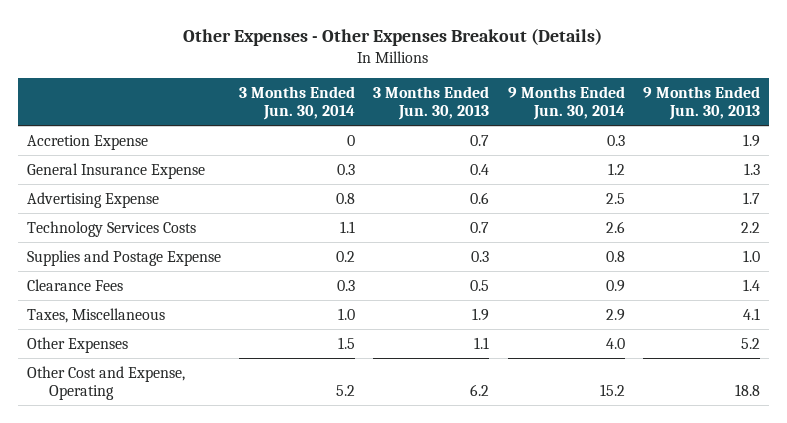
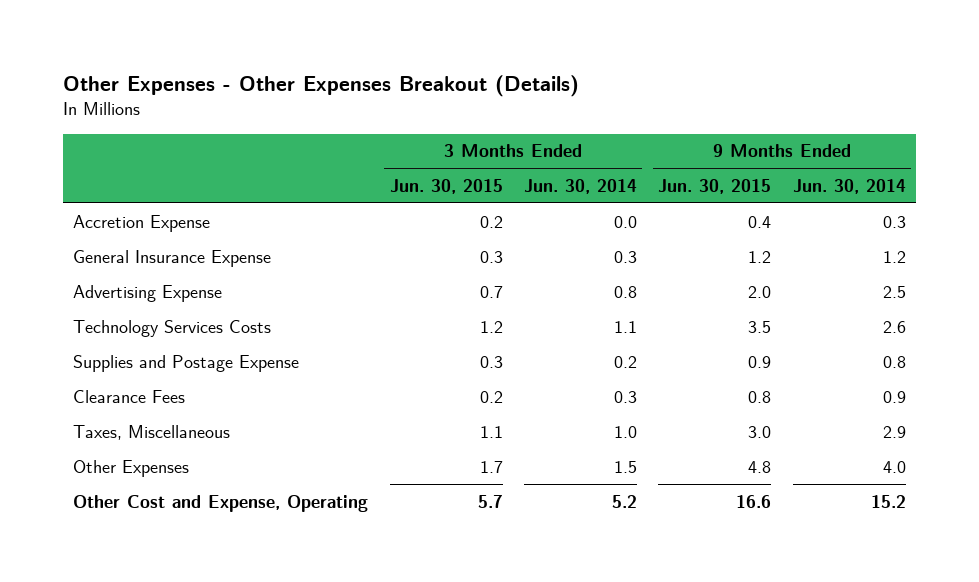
- | 3 Months Ended Jun. 30, 2014 | 3 Months Ended Jun. 30, 2013 | 9 Months Ended Jun. 30, 2014 | 9 Months Ended Jun. 30, 2013
+ | 3 Months Ended Jun. 30, 2015 | 3 Months Ended Jun. 30, 2014 | 9 Months Ended Jun. 30, 2015 | 9 Months Ended Jun. 30, 2014
- Accretion Expense | 0 | 0.7 | 0.3 | 1.9
+ Accretion Expense | 0.2 | 0.0 | 0.4 | 0.3

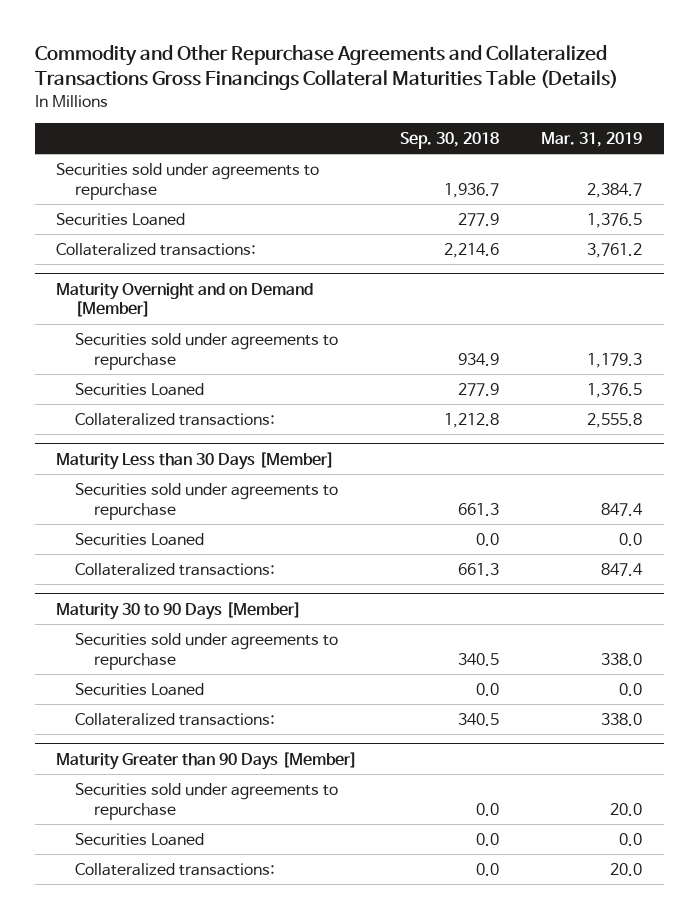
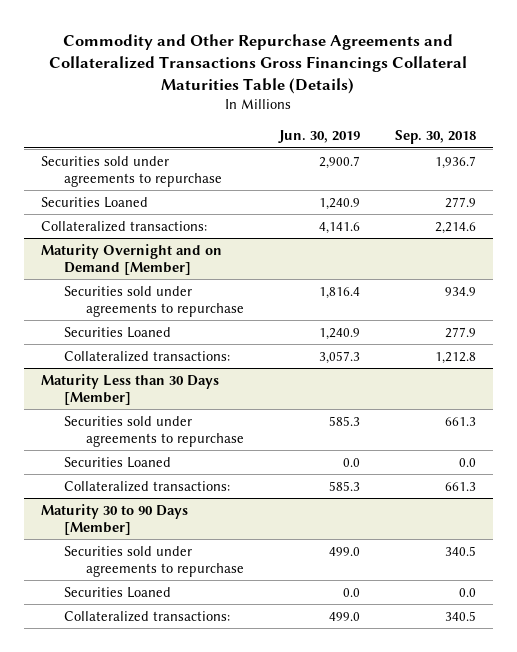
- | Sep. 30, 2018 | Mar. 31, 2019
+ | Jun. 30, 2019 | Sep. 30, 2018
- Maturity Greater than 90 Days [Member]
- Securities sold under agreements to repurchase | 0.0 | 20.0
- Securities Loaned | 0.0 | 0.0
- Collateralized transactions: | 0.0 | 20.0

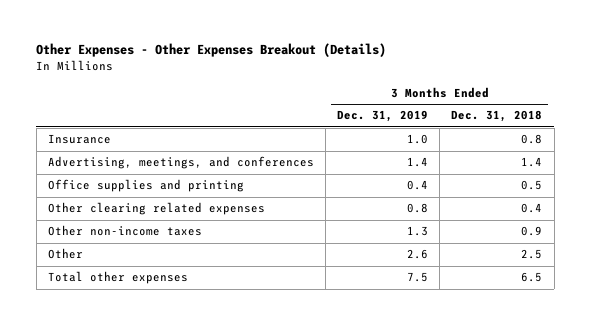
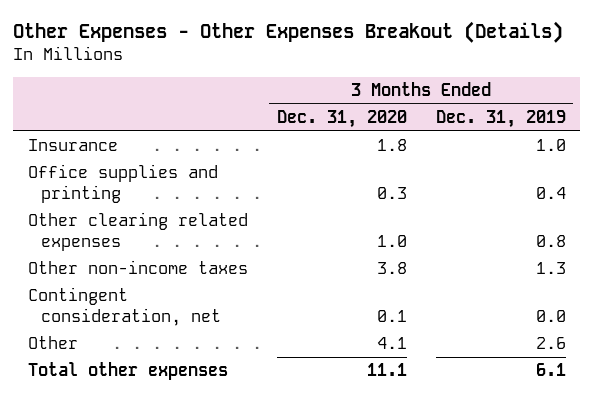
- | 3 Months Ended Dec. 31, 2019 | 3 Months Ended Dec. 31, 2018
+ | 3 Months Ended Dec. 31, 2020 | 3 Months Ended Dec. 31, 2019
- Advertising, meetings, and conferences | 1.4 | 1.4
+ Contingent consideration, net | 0.1 | 0.0
- Total other expenses | 7.5 | 6.5
+ Total other expenses | 11.1 | 6.1

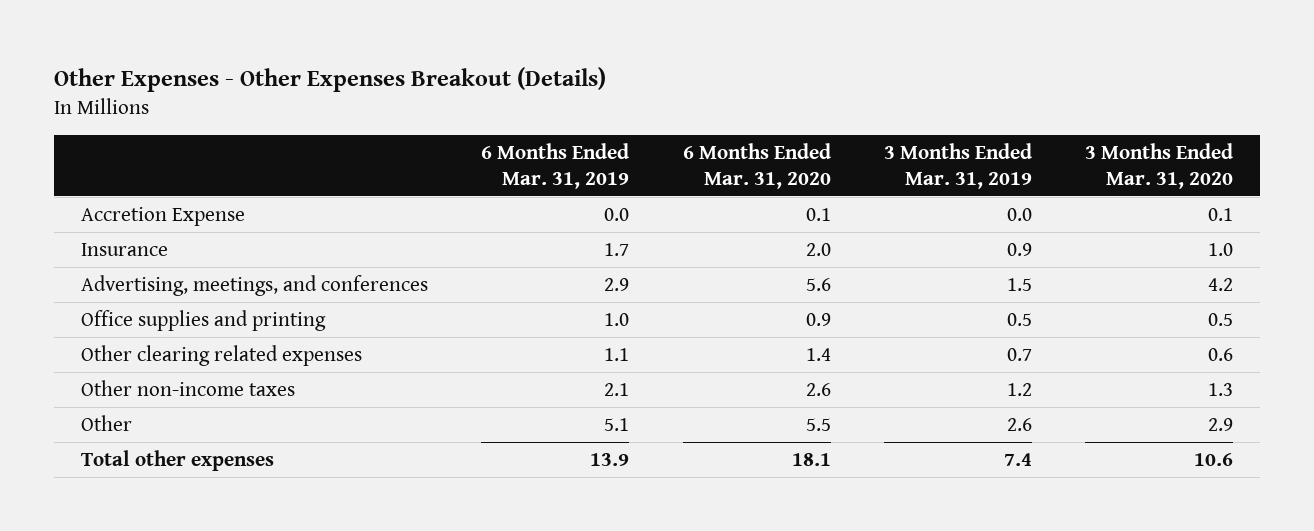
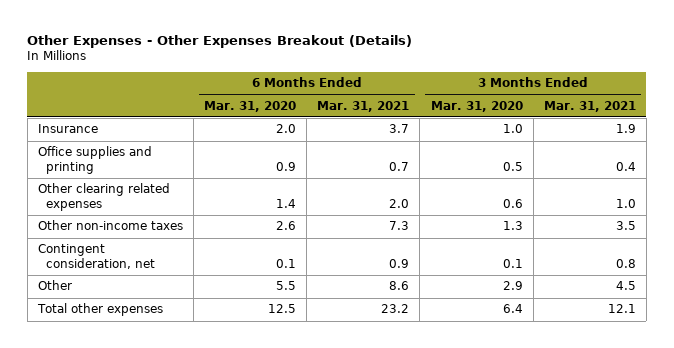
- | 6 Months Ended Mar. 31, 2019 | 6 Months Ended Mar. 31, 2020 | 3 Months Ended Mar. 31, 2019 | 3 Months Ended Mar. 31, 2020
+ | 6 Months Ended Mar. 31, 2020 | 6 Months Ended Mar. 31, 2021 | 3 Months Ended Mar. 31, 2020 | 3 Months Ended Mar. 31, 2021
- Accretion Expense | 0.0 | 0.1 | 0.0 | 0.1
- Advertising, meetings, and conferences | 2.9 | 5.6 | 1.5 | 4.2
+ Contingent consideration, net | 0.1 | 0.9 | 0.1 | 0.8
- Total other expenses | 13.9 | 18.1 | 7.4 | 10.6
+ Total other expenses | 12.5 | 23.2 | 6.4 | 12.1

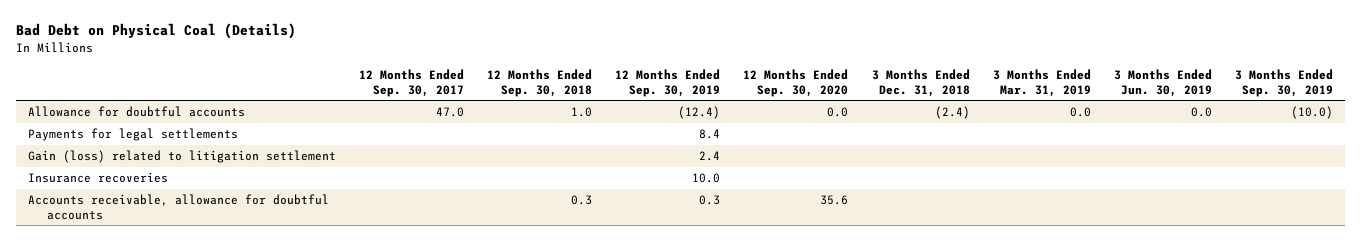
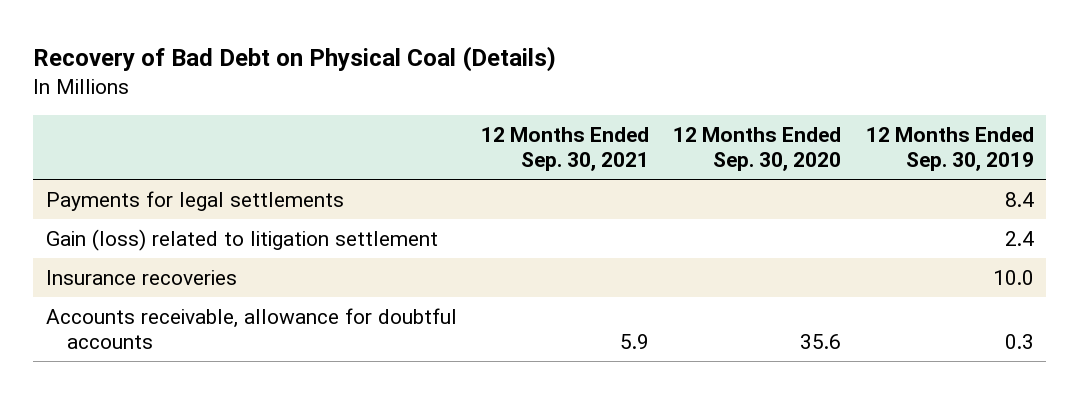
- Bad Debt on Physical Coal (Details)
+ Recovery of Bad Debt on Physical Coal (Details)
- | 12 Months Ended Sep. 30, 2017 | 12 Months Ended Sep. 30, 2018 | 12 Months Ended Sep. 30, 2019 | 12 Months Ended Sep. 30, 2020 | 3 Months Ended Dec. 31, 2018 | 3 Months Ended Mar. 31, 2019 | 3 Months Ended Jun. 30, 2019 | 3 Months Ended Sep. 30, 2019
+ | 12 Months Ended Sep. 30, 2021 | 12 Months Ended Sep. 30, 2020 | 12 Months Ended Sep. 30, 2019
- Allowance for doubtful accounts | 47.0 | 1.0 | (12.4) | 0.0 | (2.4) | 0.0 | 0.0 | (10.0)

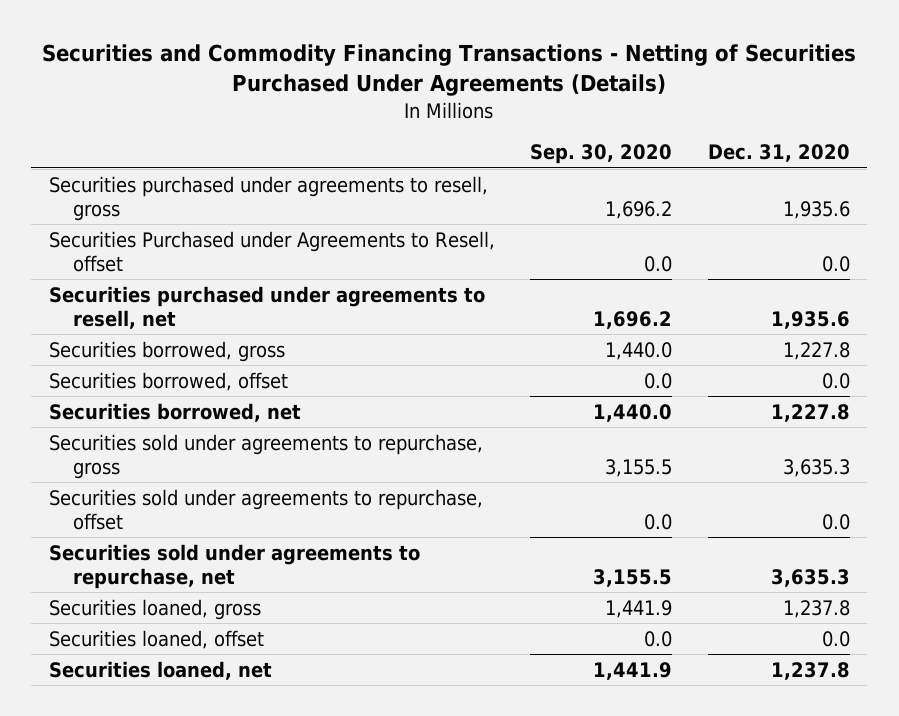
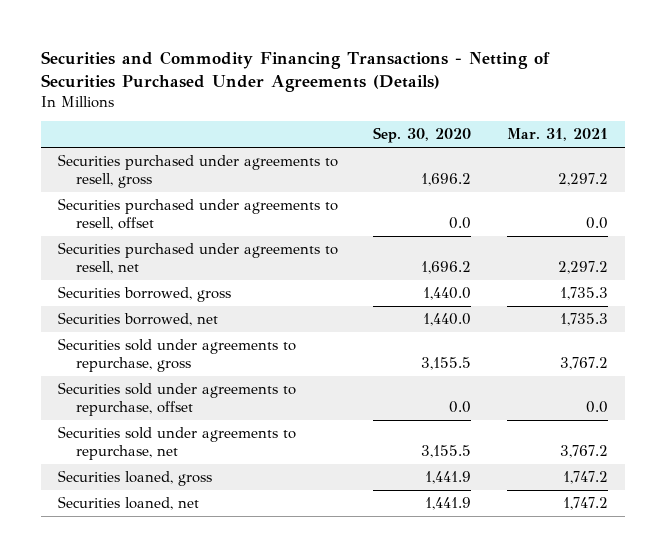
- | Sep. 30, 2020 | Dec. 31, 2020
+ | Sep. 30, 2020 | Mar. 31, 2021
- Securities Purchased under Agreements to Resell, offset | 0.0 | 0.0
+ Securities purchased under agreements to resell, offset | 0.0 | 0.0
- Securities borrowed, offset | 0.0 | 0.0
- Securities loaned, offset | 0.0 | 0.0

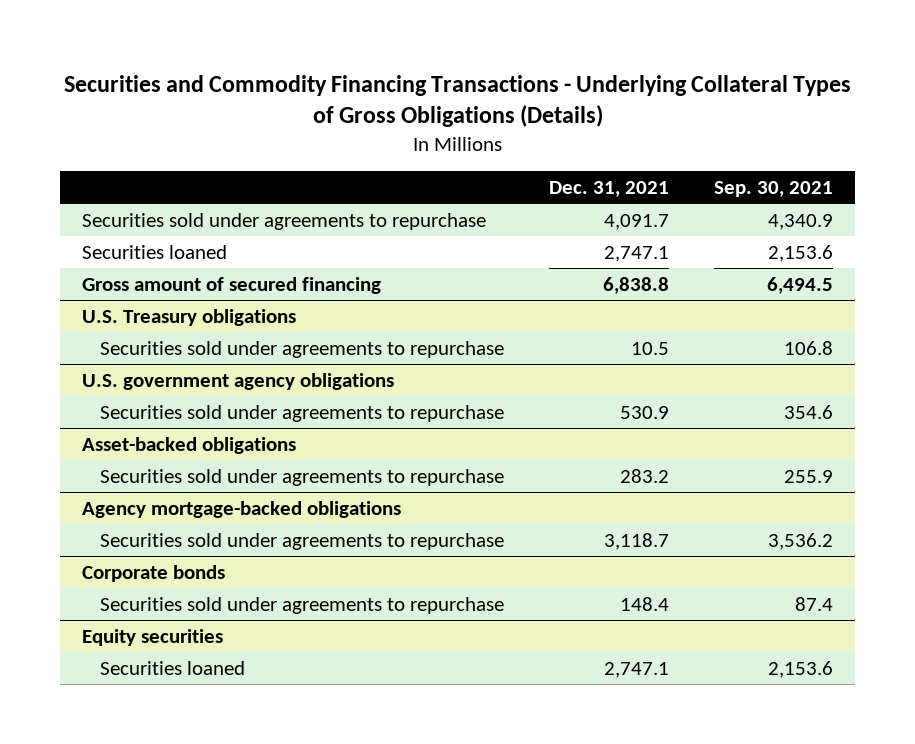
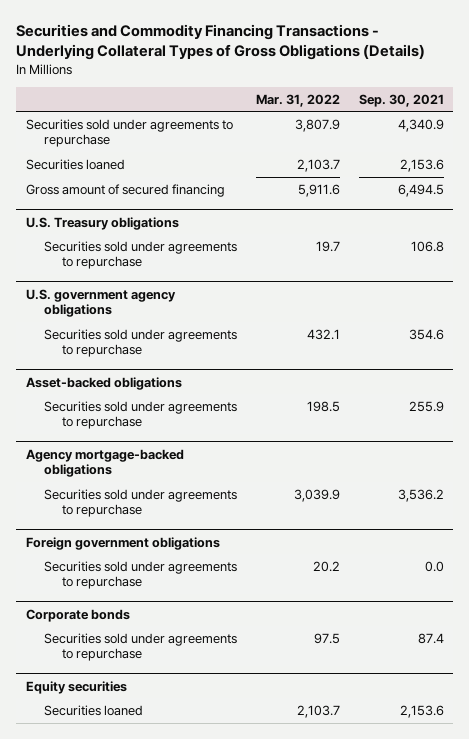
- | Dec. 31, 2021 | Sep. 30, 2021
+ | Mar. 31, 2022 | Sep. 30, 2021
+ Foreign government obligations
+ Securities sold under agreements to repurchase | 20.2 | 0.0

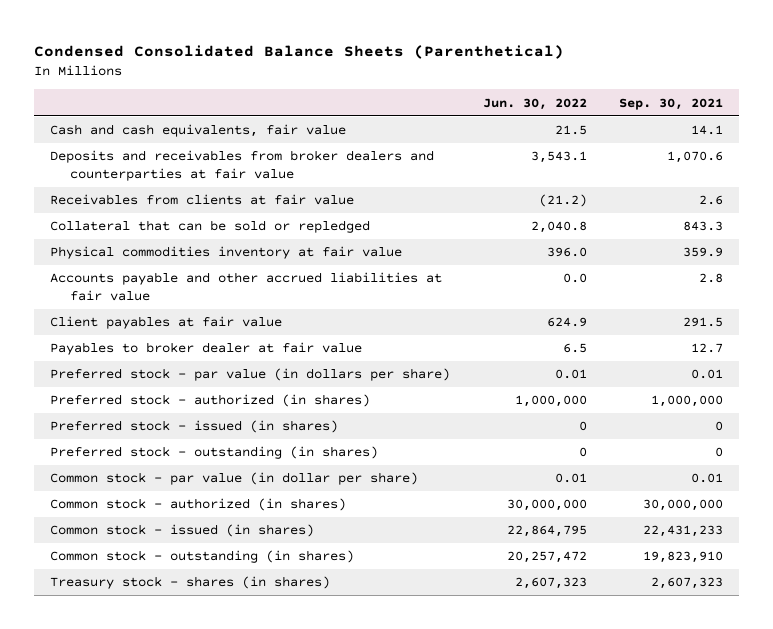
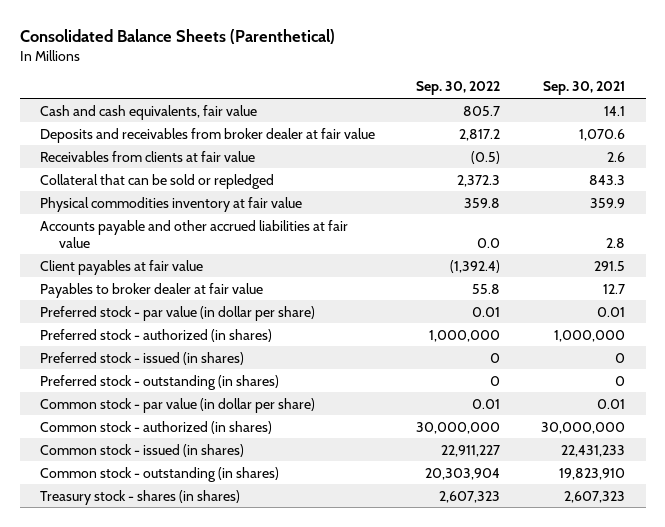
- Condensed Consolidated Balance Sheets (Parenthetical)
+ Consolidated Balance Sheets (Parenthetical)
- | Jun. 30, 2022 | Sep. 30, 2021
+ | Sep. 30, 2022 | Sep. 30, 2021
- Deposits and receivables from broker dealers and counterparties at fair value | 3,543.1 | 1,070.6
+ Deposits and receivables from broker dealer at fair value | 2,817.2 | 1,070.6
- Preferred stock - par value (in dollars per share) | 0.01 | 0.01
+ Preferred stock - par value (in dollar per share) | 0.01 | 0.01

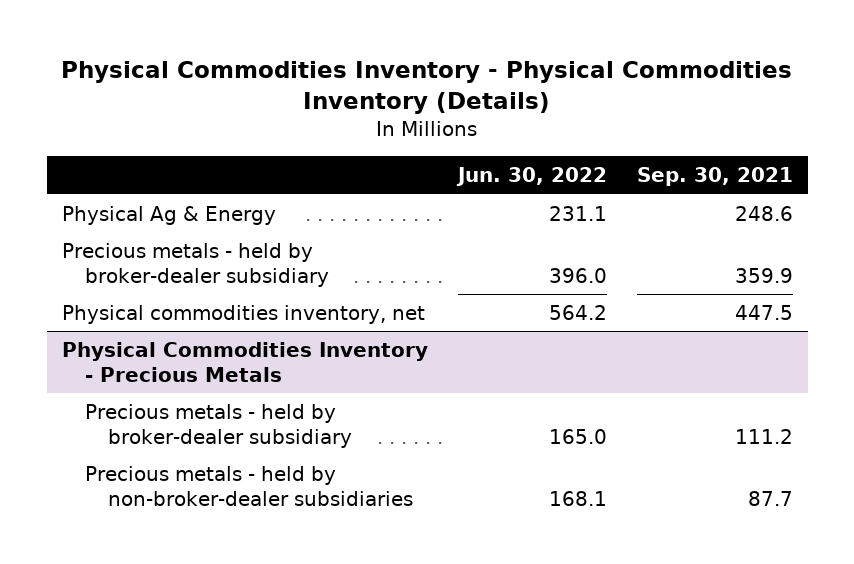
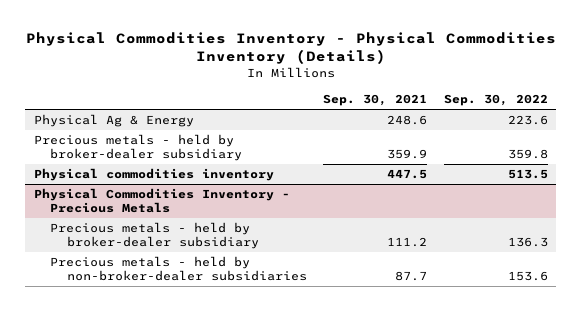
- | Jun. 30, 2022 | Sep. 30, 2021
+ | Sep. 30, 2021 | Sep. 30, 2022
- Physical commodities inventory, net | 564.2 | 447.5
+ Physical commodities inventory | 447.5 | 513.5

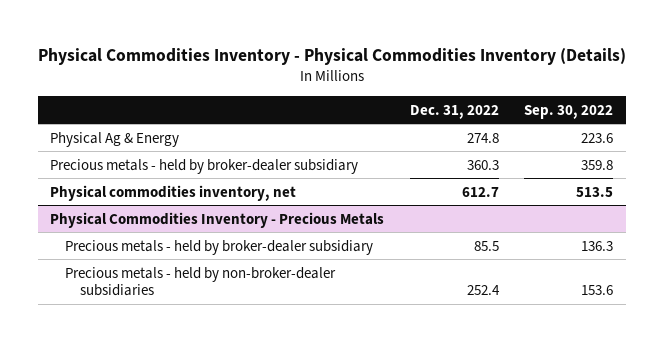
- | Sep. 30, 2021 | Sep. 30, 2022
+ | Dec. 31, 2022 | Sep. 30, 2022
- Physical commodities inventory | 447.5 | 513.5
+ Physical commodities inventory, net | 612.7 | 513.5

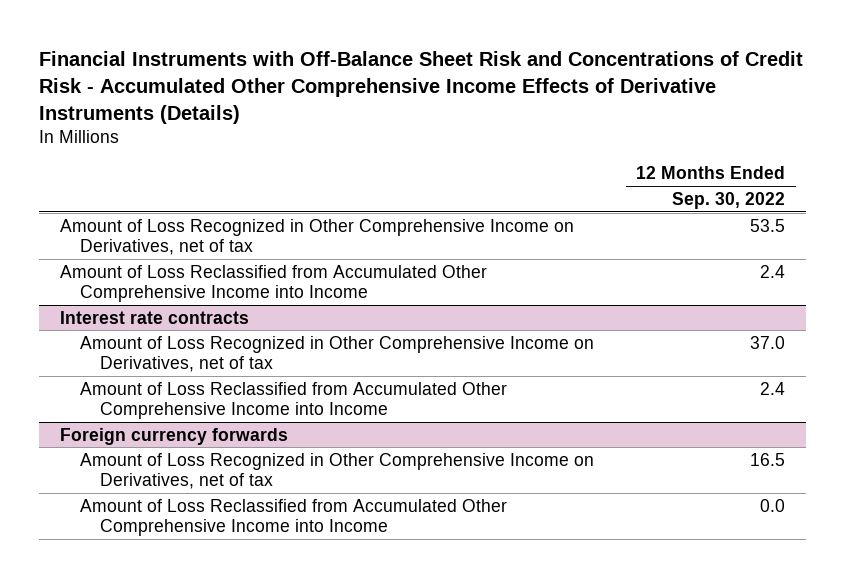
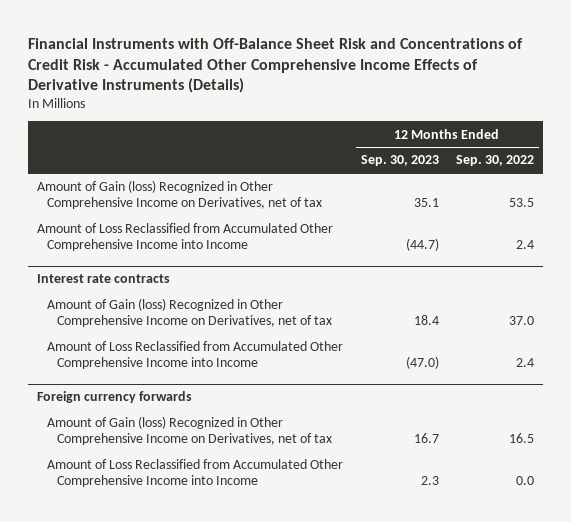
- | 12 Months Ended Sep. 30, 2022
+ | 12 Months Ended Sep. 30, 2023 | 12 Months Ended Sep. 30, 2022
- Amount of Loss Recognized in Other Comprehensive Income on Derivatives, net of tax | 53.5
+ Amount of Gain (loss) Recognized in Other Comprehensive Income on Derivatives, net of tax | 35.1 | 53.5
@ Interest rate contracts
- Amount of Loss Recognized in Other Comprehensive Income on Derivatives, net of tax | 37.0
+ Amount of Gain (loss) Recognized in Other Comprehensive Income on Derivatives, net of tax | 18.4 | 37.0
@ Foreign currency forwards
- Amount of Loss Recognized in Other Comprehensive Income on Derivatives, net of tax | 16.5
+ Amount of Gain (loss) Recognized in Other Comprehensive Income on Derivatives, net of tax | 16.7 | 16.5

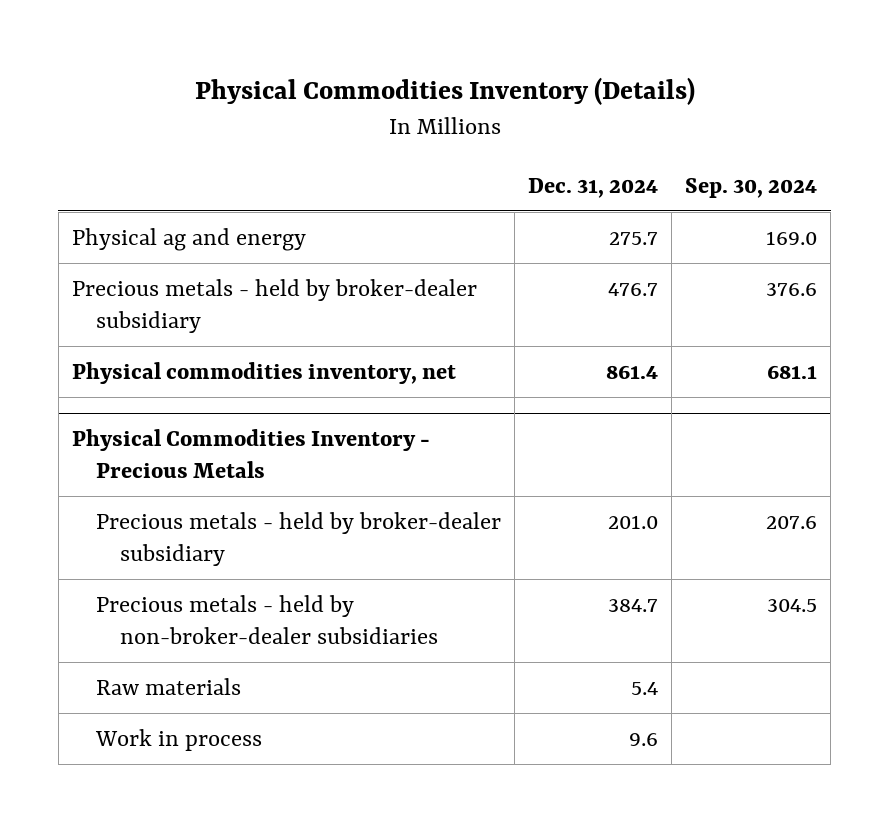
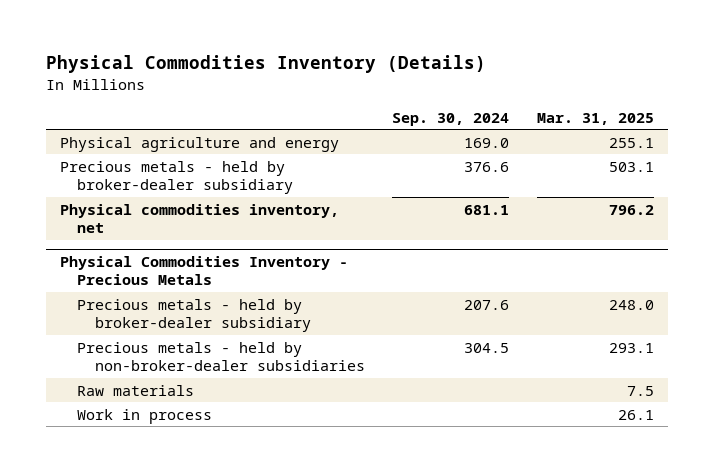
- | Dec. 31, 2024 | Sep. 30, 2024
+ | Sep. 30, 2024 | Mar. 31, 2025
- Physical ag and energy | 275.7 | 169.0
+ Physical agriculture and energy | 169.0 | 255.1

